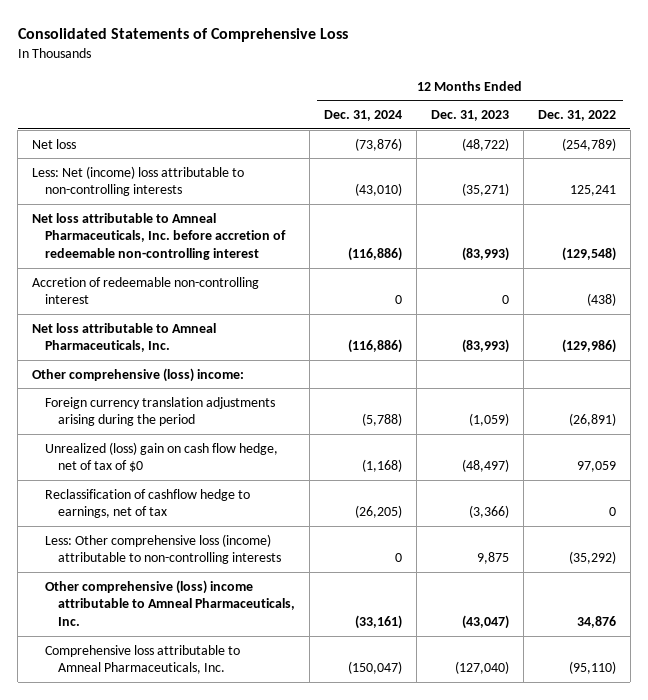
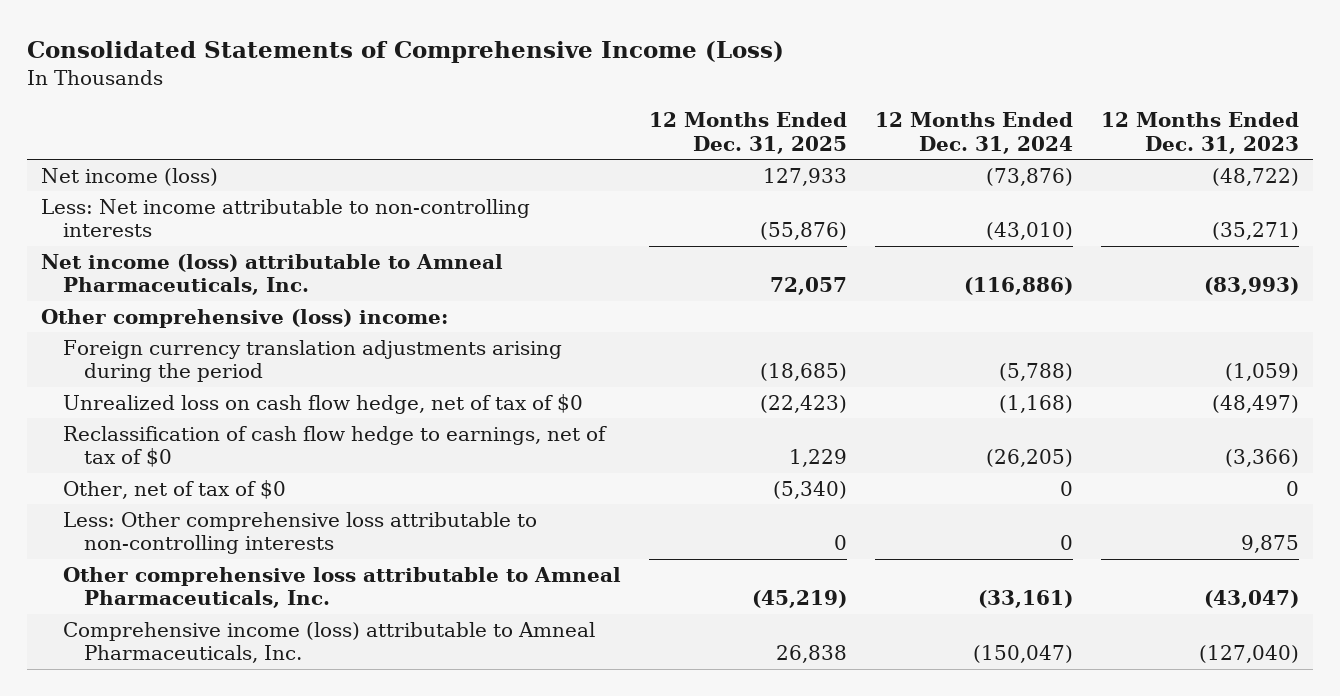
- Consolidated Statements of Comprehensive Loss
+ Consolidated Statements of Comprehensive Income (Loss)
- | 12 Months Ended Dec. 31, 2024 | 12 Months Ended Dec. 31, 2023 | 12 Months Ended Dec. 31, 2022
+ | 12 Months Ended Dec. 31, 2025 | 12 Months Ended Dec. 31, 2024 | 12 Months Ended Dec. 31, 2023
- Net loss | (73,876) | (48,722) | (254,789)
- Less: Net (income) loss attributable to non-controlling interests | (43,010) | (35,271) | 125,241
- Net loss attributable to Amneal Pharmaceuticals, Inc. before accretion of redeemable non-controlling interest | (116,886) | (83,993) | (129,548)
- Accretion of redeemable non-controlling interest | 0 | 0 | (438)
- Net loss attributable to Amneal Pharmaceuticals, Inc. | (116,886) | (83,993) | (129,986)
+ Net income (loss) | 127,933 | (73,876) | (48,722)
+ Less: Net income attributable to non-controlling interests | (55,876) | (43,010) | (35,271)
+ Net income (loss) attributable to Amneal Pharmaceuticals, Inc. | 72,057 | (116,886) | (83,993)
- Unrealized (loss) gain on cash flow hedge, net of tax of $0 | (1,168) | (48,497) | 97,059
- Reclassification of cashflow hedge to earnings, net of tax | (26,205) | (3,366) | 0
- Less: Other comprehensive loss (income) attributable to non-controlling interests | 0 | 9,875 | (35,292)
- Other comprehensive (loss) income attributable to Amneal Pharmaceuticals, Inc. | (33,161) | (43,047) | 34,876
- Comprehensive loss attributable to Amneal Pharmaceuticals, Inc. | (150,047) | (127,040) | (95,110)
+ Unrealized loss on cash flow hedge, net of tax of $0 | (22,423) | (1,168) | (48,497)
+ Reclassification of cash flow hedge to earnings, net of tax of $0 | 1,229 | (26,205) | (3,366)
+ Other, net of tax of $0 | (5,340) | 0 | 0
+ Less: Other comprehensive loss attributable to non-controlling interests | 0 | 0 | 9,875
+ Other comprehensive loss attributable to Amneal Pharmaceuticals, Inc. | (45,219) | (33,161) | (43,047)
+ Comprehensive income (loss) attributable to Amneal Pharmaceuticals, Inc. | 26,838 | (150,047) | (127,040)

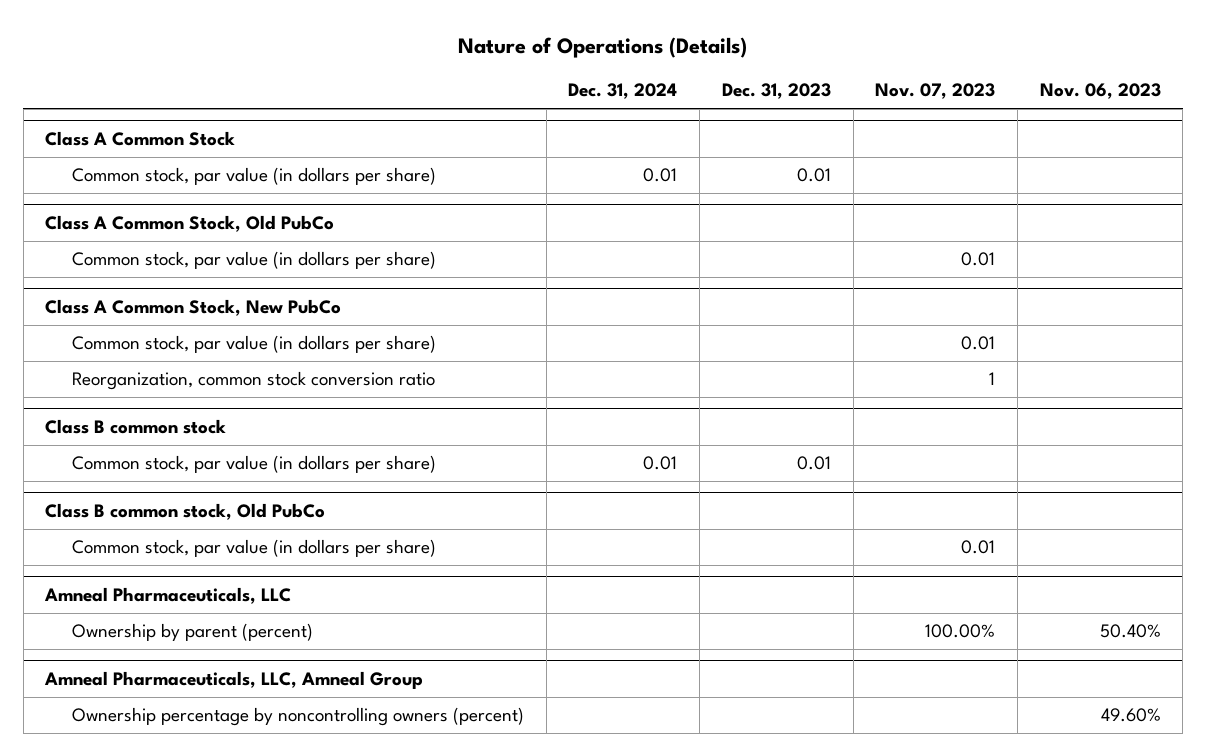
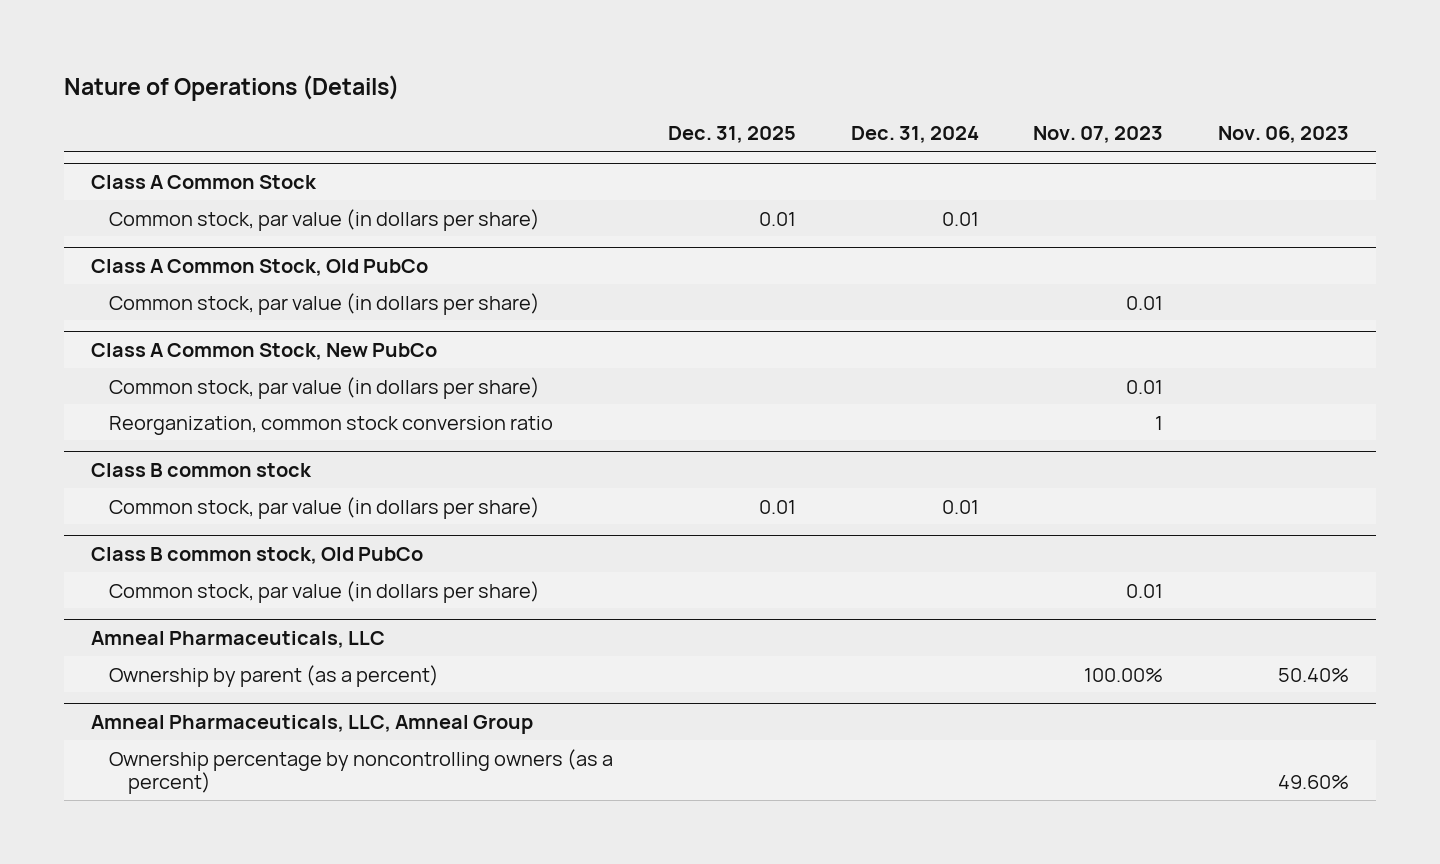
- | Dec. 31, 2024 | Dec. 31, 2023 | Nov. 07, 2023 | Nov. 06, 2023
+ | Dec. 31, 2025 | Dec. 31, 2024 | Nov. 07, 2023 | Nov. 06, 2023
@ Amneal Pharmaceuticals, LLC
- Ownership by parent (percent) | | | 100.00% | 50.40%
+ Ownership by parent (as a percent) | | | 100.00% | 50.40%
@ Amneal Pharmaceuticals, LLC, Amneal Group
- Ownership percentage by noncontrolling owners (percent) | | | | 49.60%
+ Ownership percentage by noncontrolling owners (as a percent) | | | | 49.60%

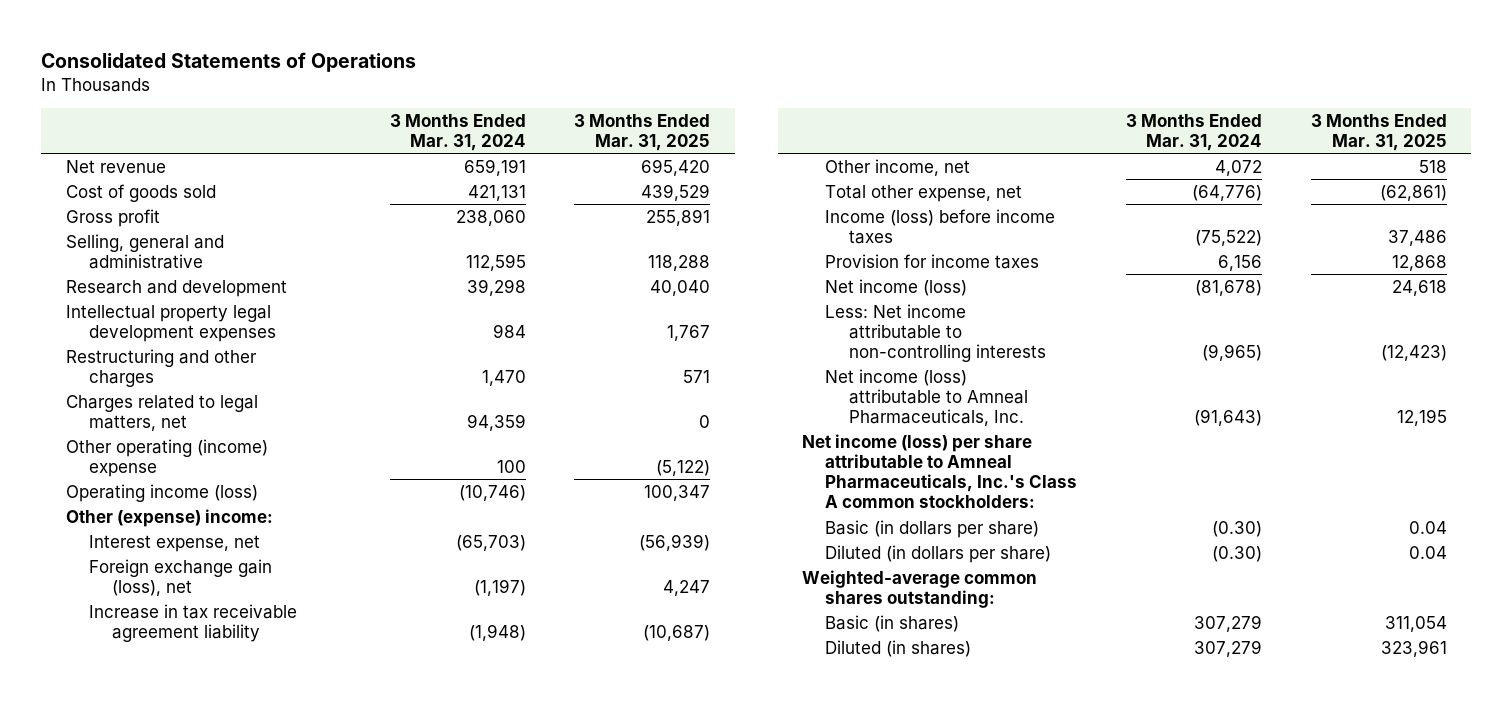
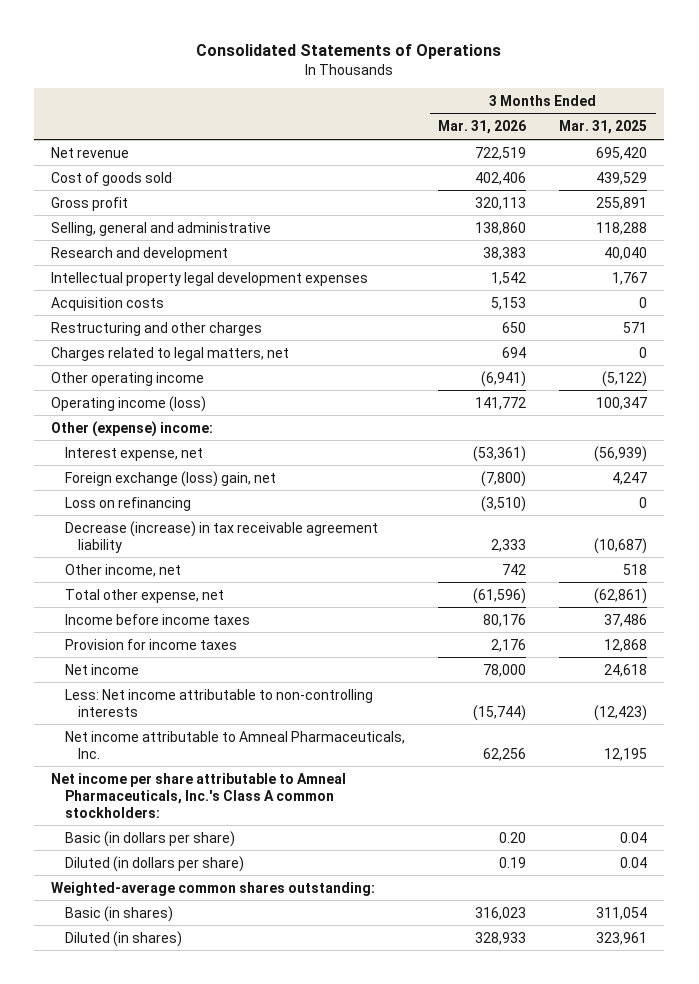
- | 3 Months Ended Mar. 31, 2024 | 3 Months Ended Mar. 31, 2025
+ | 3 Months Ended Mar. 31, 2026 | 3 Months Ended Mar. 31, 2025
+ Acquisition costs | 5,153 | 0
- Other operating (income) expense | 100 | (5,122)
+ Other operating income | (6,941) | (5,122)
- Foreign exchange gain (loss), net | (1,197) | 4,247
- Increase in tax receivable agreement liability | (1,948) | (10,687)
+ Foreign exchange (loss) gain, net | (7,800) | 4,247
+ Loss on refinancing | (3,510) | 0
+ Decrease (increase) in tax receivable agreement liability | 2,333 | (10,687)
- Income (loss) before income taxes | (75,522) | 37,486
+ Income before income taxes | 80,176 | 37,486
- Net income (loss) | (81,678) | 24,618
+ Net income | 78,000 | 24,618
- Net income (loss) attributable to Amneal Pharmaceuticals, Inc. | (91,643) | 12,195
- Net income (loss) per share attributable to Amneal Pharmaceuticals, Inc.'s Class A common stockholders:
+ Net income attributable to Amneal Pharmaceuticals, Inc. | 62,256 | 12,195
+ Net income per share attributable to Amneal Pharmaceuticals, Inc.'s Class A common stockholders:

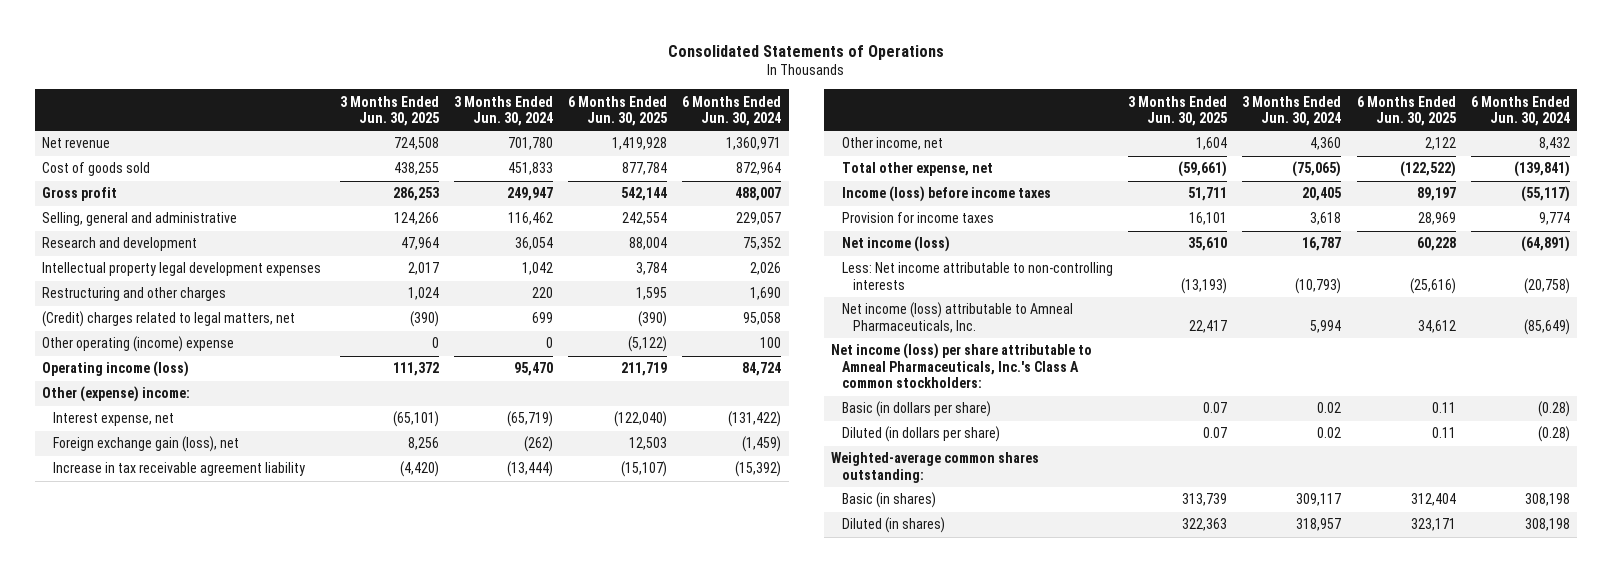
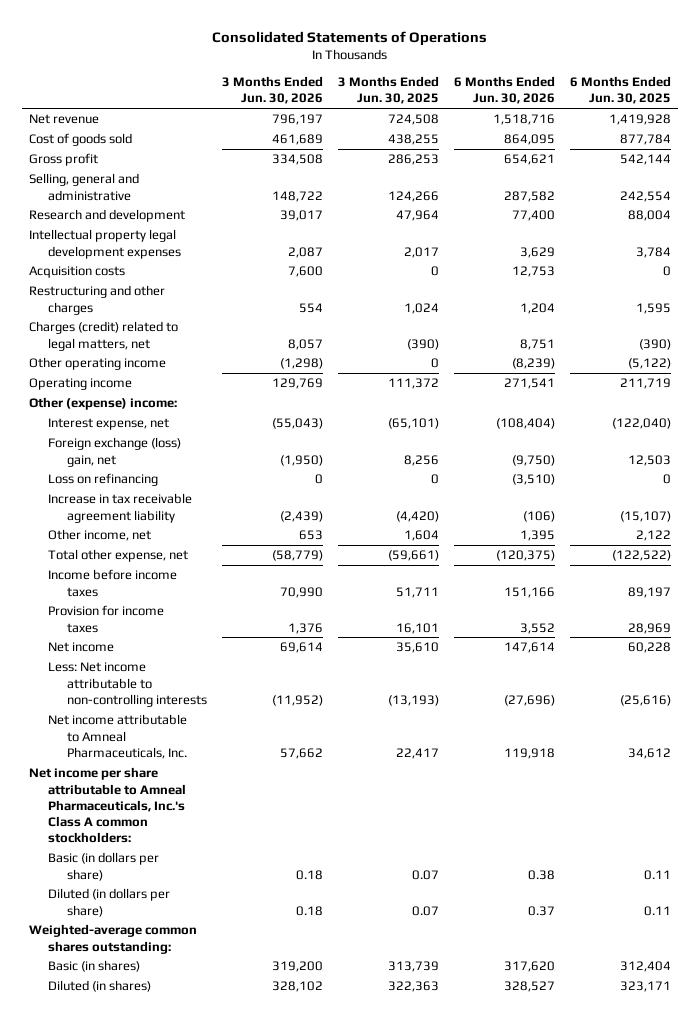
- | 3 Months Ended Jun. 30, 2025 | 3 Months Ended Jun. 30, 2024 | 6 Months Ended Jun. 30, 2025 | 6 Months Ended Jun. 30, 2024
+ | 3 Months Ended Jun. 30, 2026 | 3 Months Ended Jun. 30, 2025 | 6 Months Ended Jun. 30, 2026 | 6 Months Ended Jun. 30, 2025
+ Acquisition costs | 7,600 | 0 | 12,753 | 0
- (Credit) charges related to legal matters, net | (390) | 699 | (390) | 95,058
- Other operating (income) expense | 0 | 0 | (5,122) | 100
- Operating income (loss) | 111,372 | 95,470 | 211,719 | 84,724
+ Charges (credit) related to legal matters, net | 8,057 | (390) | 8,751 | (390)
+ Other operating income | (1,298) | 0 | (8,239) | (5,122)
+ Operating income | 129,769 | 111,372 | 271,541 | 211,719
- Foreign exchange gain (loss), net | 8,256 | (262) | 12,503 | (1,459)
+ Foreign exchange (loss) gain, net | (1,950) | 8,256 | (9,750) | 12,503
+ Loss on refinancing | 0 | 0 | (3,510) | 0
- Income (loss) before income taxes | 51,711 | 20,405 | 89,197 | (55,117)
+ Income before income taxes | 70,990 | 51,711 | 151,166 | 89,197
- Net income (loss) | 35,610 | 16,787 | 60,228 | (64,891)
+ Net income | 69,614 | 35,610 | 147,614 | 60,228
- Net income (loss) attributable to Amneal Pharmaceuticals, Inc. | 22,417 | 5,994 | 34,612 | (85,649)
- Net income (loss) per share attributable to Amneal Pharmaceuticals, Inc.'s Class A common stockholders:
+ Net income attributable to Amneal Pharmaceuticals, Inc. | 57,662 | 22,417 | 119,918 | 34,612
+ Net income per share attributable to Amneal Pharmaceuticals, Inc.'s Class A common stockholders:

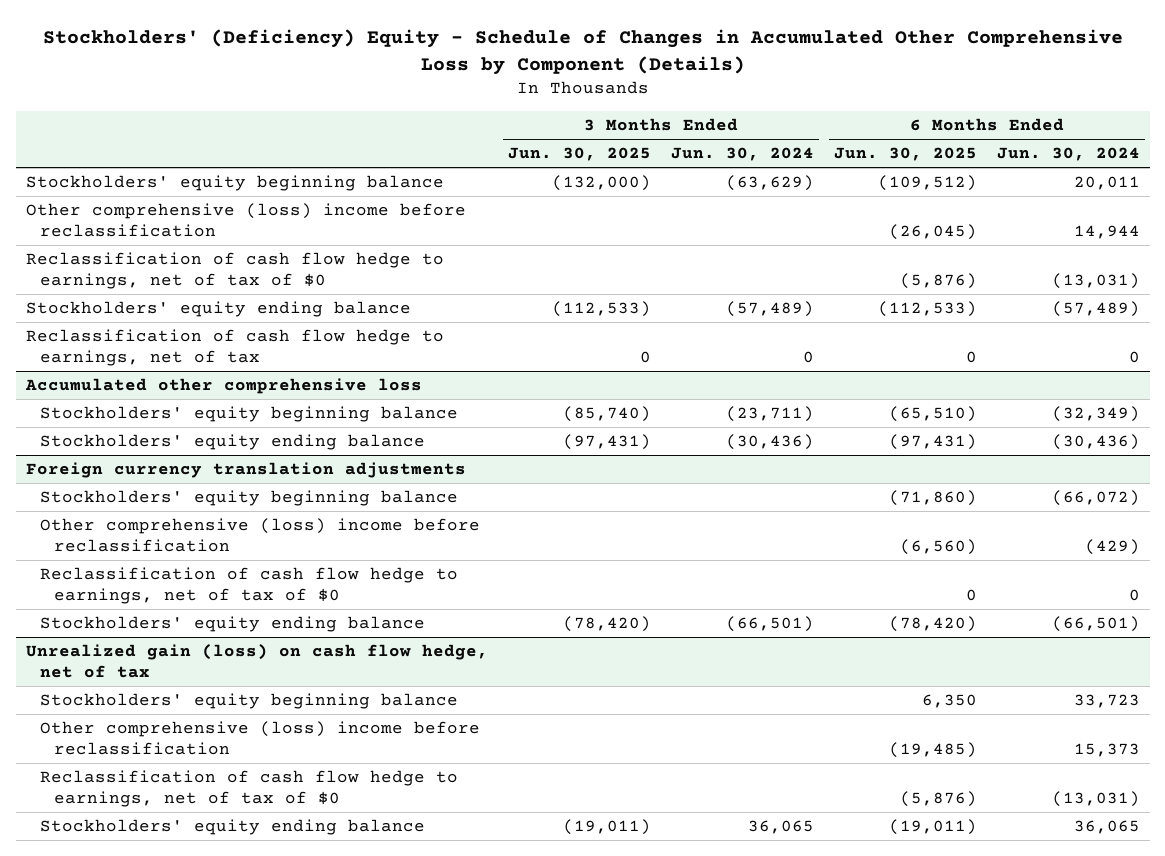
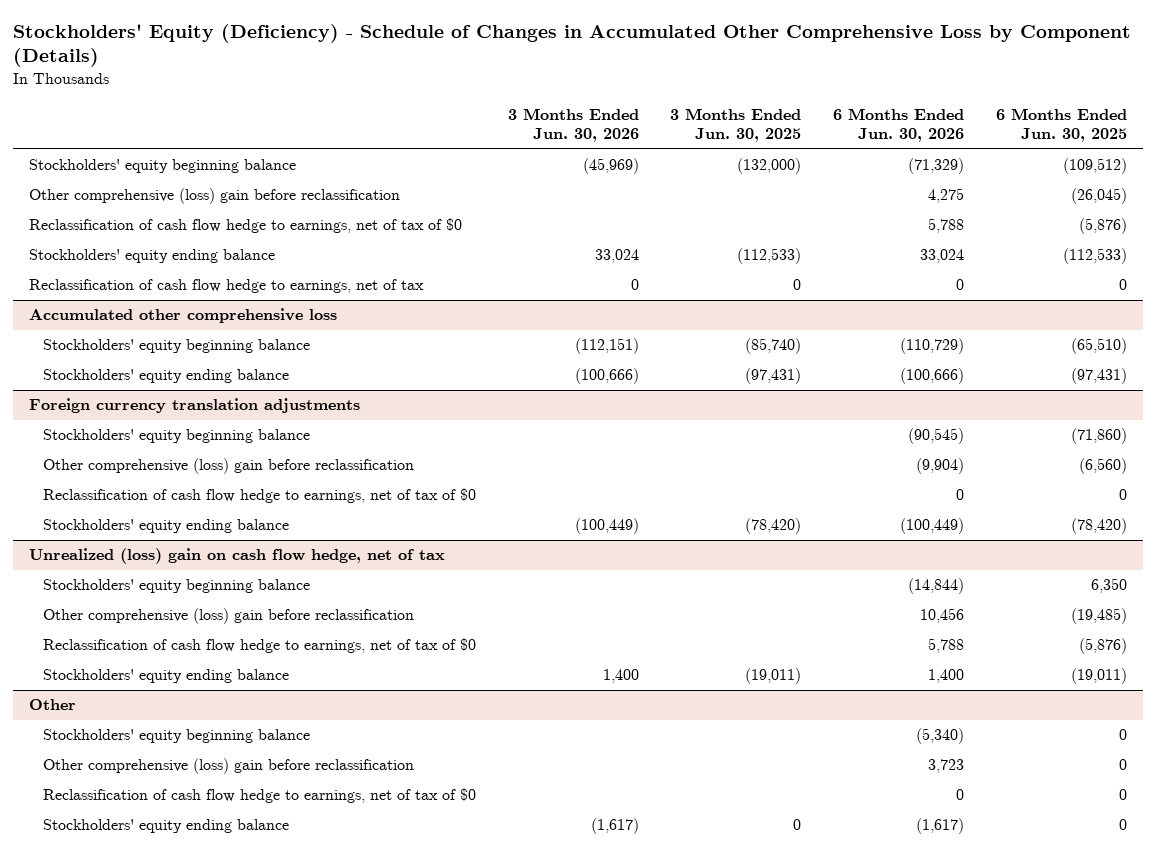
- Stockholders' (Deficiency) Equity - Schedule of Changes in Accumulated Other Comprehensive Loss by Component (Details)
+ Stockholders' Equity (Deficiency) - Schedule of Changes in Accumulated Other Comprehensive Loss by Component (Details)
- | 3 Months Ended Jun. 30, 2025 | 3 Months Ended Jun. 30, 2024 | 6 Months Ended Jun. 30, 2025 | 6 Months Ended Jun. 30, 2024
+ | 3 Months Ended Jun. 30, 2026 | 3 Months Ended Jun. 30, 2025 | 6 Months Ended Jun. 30, 2026 | 6 Months Ended Jun. 30, 2025
- Other comprehensive (loss) income before reclassification | | | (26,045) | 14,944
+ Other comprehensive (loss) gain before reclassification | | | 4,275 | (26,045)
@ Foreign currency translation adjustments
- Other comprehensive (loss) income before reclassification | | | (6,560) | (429)
+ Other comprehensive (loss) gain before reclassification | | | (9,904) | (6,560)
- Unrealized gain (loss) on cash flow hedge, net of tax
+ Unrealized (loss) gain on cash flow hedge, net of tax
- Other comprehensive (loss) income before reclassification | | | (19,485) | 15,373
+ Other comprehensive (loss) gain before reclassification | | | 10,456 | (19,485)
+ Other
+ Stockholders' equity beginning balance | | | (5,340) | 0
+ Other comprehensive (loss) gain before reclassification | | | 3,723 | 0
+ Reclassification of cash flow hedge to earnings, net of tax of $0 | | | 0 | 0
+ Stockholders' equity ending balance | (1,617) | 0 | (1,617) | 0

